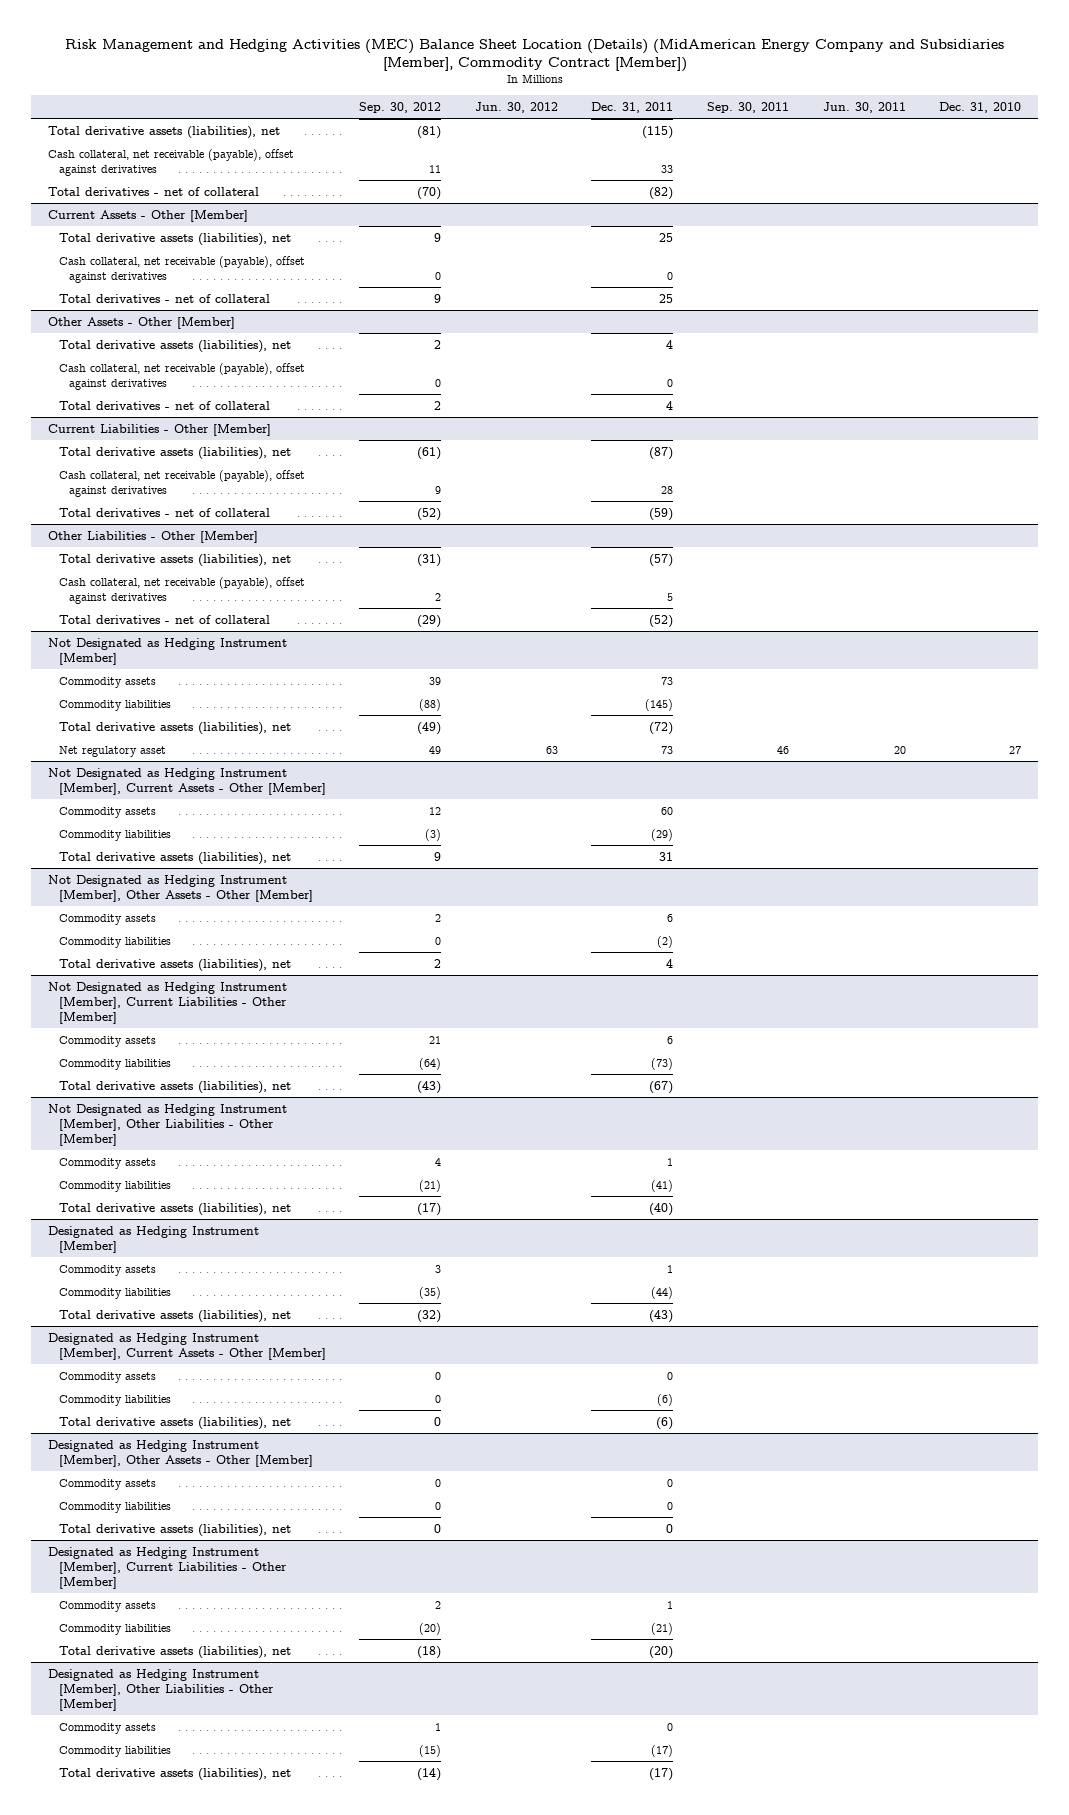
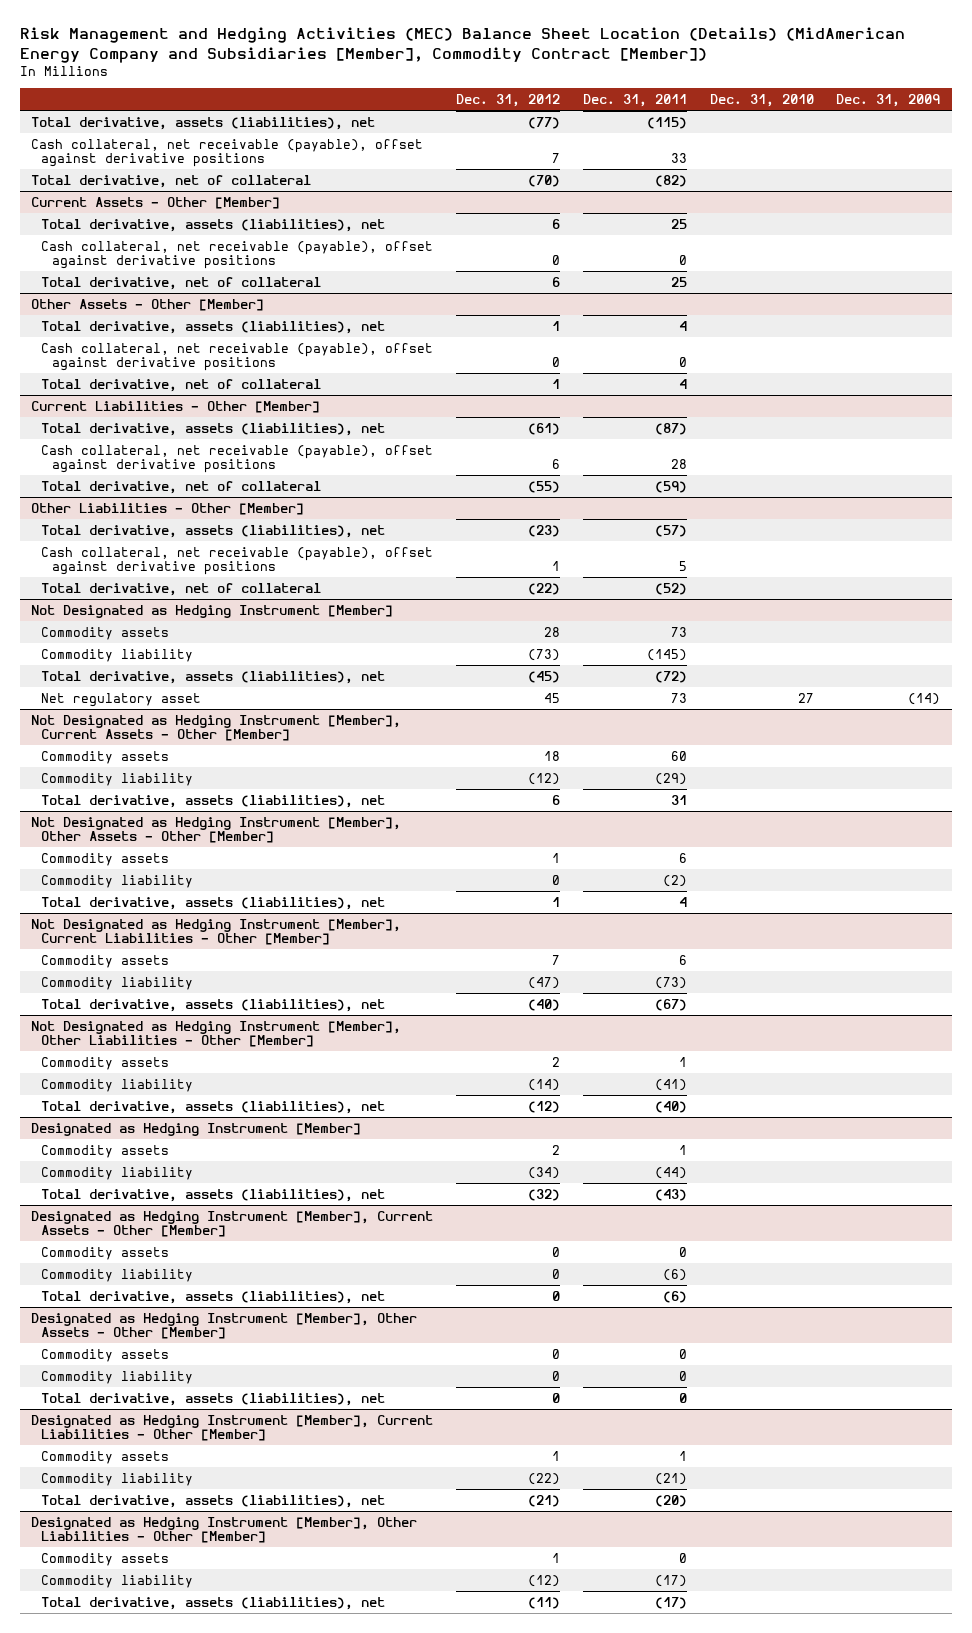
- | Sep. 30, 2012 | Jun. 30, 2012 | Dec. 31, 2011 | Sep. 30, 2011 | Jun. 30, 2011 | Dec. 31, 2010
+ | Dec. 31, 2012 | Dec. 31, 2011 | Dec. 31, 2010 | Dec. 31, 2009
- Total derivative assets (liabilities), net | (81) | | (115) | | |
- Cash collateral, net receivable (payable), offset against derivatives | 11 | | 33 | | |
- Total derivatives - net of collateral | (70) | | (82) | | |
+ Total derivative, assets (liabilities), net | (77) | (115) | |
+ Cash collateral, net receivable (payable), offset against derivative positions | 7 | 33 | |
+ Total derivative, net of collateral | (70) | (82) | |
@ Current Assets - Other [Member]
- Total derivative assets (liabilities), net | 9 | | 25 | | |
- Cash collateral, net receivable (payable), offset against derivatives | 0 | | 0 | | |
- Total derivatives - net of collateral | 9 | | 25 | | |
+ Total derivative, assets (liabilities), net | 6 | 25 | |
+ Cash collateral, net receivable (payable), offset against derivative positions | 0 | 0 | |
+ Total derivative, net of collateral | 6 | 25 | |
@ Other Assets - Other [Member]
- Total derivative assets (liabilities), net | 2 | | 4 | | |
- Cash collateral, net receivable (payable), offset against derivatives | 0 | | 0 | | |
- Total derivatives - net of collateral | 2 | | 4 | | |
+ Total derivative, assets (liabilities), net | 1 | 4 | |
+ Cash collateral, net receivable (payable), offset against derivative positions | 0 | 0 | |
+ Total derivative, net of collateral | 1 | 4 | |
@ Current Liabilities - Other [Member]
- Total derivative assets (liabilities), net | (61) | | (87) | | |
- Cash collateral, net receivable (payable), offset against derivatives | 9 | | 28 | | |
- Total derivatives - net of collateral | (52) | | (59) | | |
+ Total derivative, assets (liabilities), net | (61) | (87) | |
+ Cash collateral, net receivable (payable), offset against derivative positions | 6 | 28 | |
+ Total derivative, net of collateral | (55) | (59) | |
@ Other Liabilities - Other [Member]
- Total derivative assets (liabilities), net | (31) | | (57) | | |
- Cash collateral, net receivable (payable), offset against derivatives | 2 | | 5 | | |
- Total derivatives - net of collateral | (29) | | (52) | | |
+ Total derivative, assets (liabilities), net | (23) | (57) | |
+ Cash collateral, net receivable (payable), offset against derivative positions | 1 | 5 | |
+ Total derivative, net of collateral | (22) | (52) | |
@ Not Designated as Hedging Instrument [Member]
- Commodity liabilities | (88) | | (145) | | |
- Total derivative assets (liabilities), net | (49) | | (72) | | |
+ Commodity liability | (73) | (145) | |
+ Total derivative, assets (liabilities), net | (45) | (72) | |
@ Not Designated as Hedging Instrument [Member], Current Assets - Other [Member]
- Commodity liabilities | (3) | | (29) | | |
- Total derivative assets (liabilities), net | 9 | | 31 | | |
+ Commodity liability | (12) | (29) | |
+ Total derivative, assets (liabilities), net | 6 | 31 | |
@ Not Designated as Hedging Instrument [Member], Other Assets - Other [Member]
- Commodity liabilities | 0 | | (2) | | |
- Total derivative assets (liabilities), net | 2 | | 4 | | |
+ Commodity liability | 0 | (2) | |
+ Total derivative, assets (liabilities), net | 1 | 4 | |
@ Not Designated as Hedging Instrument [Member], Current Liabilities - Other [Member]
- Commodity liabilities | (64) | | (73) | | |
- Total derivative assets (liabilities), net | (43) | | (67) | | |
+ Commodity liability | (47) | (73) | |
+ Total derivative, assets (liabilities), net | (40) | (67) | |
@ Not Designated as Hedging Instrument [Member], Other Liabilities - Other [Member]
- Commodity liabilities | (21) | | (41) | | |
- Total derivative assets (liabilities), net | (17) | | (40) | | |
+ Commodity liability | (14) | (41) | |
+ Total derivative, assets (liabilities), net | (12) | (40) | |
@ Designated as Hedging Instrument [Member]
- Commodity liabilities | (35) | | (44) | | |
- Total derivative assets (liabilities), net | (32) | | (43) | | |
+ Commodity liability | (34) | (44) | |
+ Total derivative, assets (liabilities), net | (32) | (43) | |
@ Designated as Hedging Instrument [Member], Current Assets - Other [Member]
- Commodity liabilities | 0 | | (6) | | |
- Total derivative assets (liabilities), net | 0 | | (6) | | |
+ Commodity liability | 0 | (6) | |
+ Total derivative, assets (liabilities), net | 0 | (6) | |
@ Designated as Hedging Instrument [Member], Other Assets - Other [Member]
- Commodity liabilities | 0 | | 0 | | |
- Total derivative assets (liabilities), net | 0 | | 0 | | |
+ Commodity liability | 0 | 0 | |
+ Total derivative, assets (liabilities), net | 0 | 0 | |
@ Designated as Hedging Instrument [Member], Current Liabilities - Other [Member]
- Commodity liabilities | (20) | | (21) | | |
- Total derivative assets (liabilities), net | (18) | | (20) | | |
+ Commodity liability | (22) | (21) | |
+ Total derivative, assets (liabilities), net | (21) | (20) | |
@ Designated as Hedging Instrument [Member], Other Liabilities - Other [Member]
- Commodity liabilities | (15) | | (17) | | |
- Total derivative assets (liabilities), net | (14) | | (17) | | |
+ Commodity liability | (12) | (17) | |
+ Total derivative, assets (liabilities), net | (11) | (17) | |

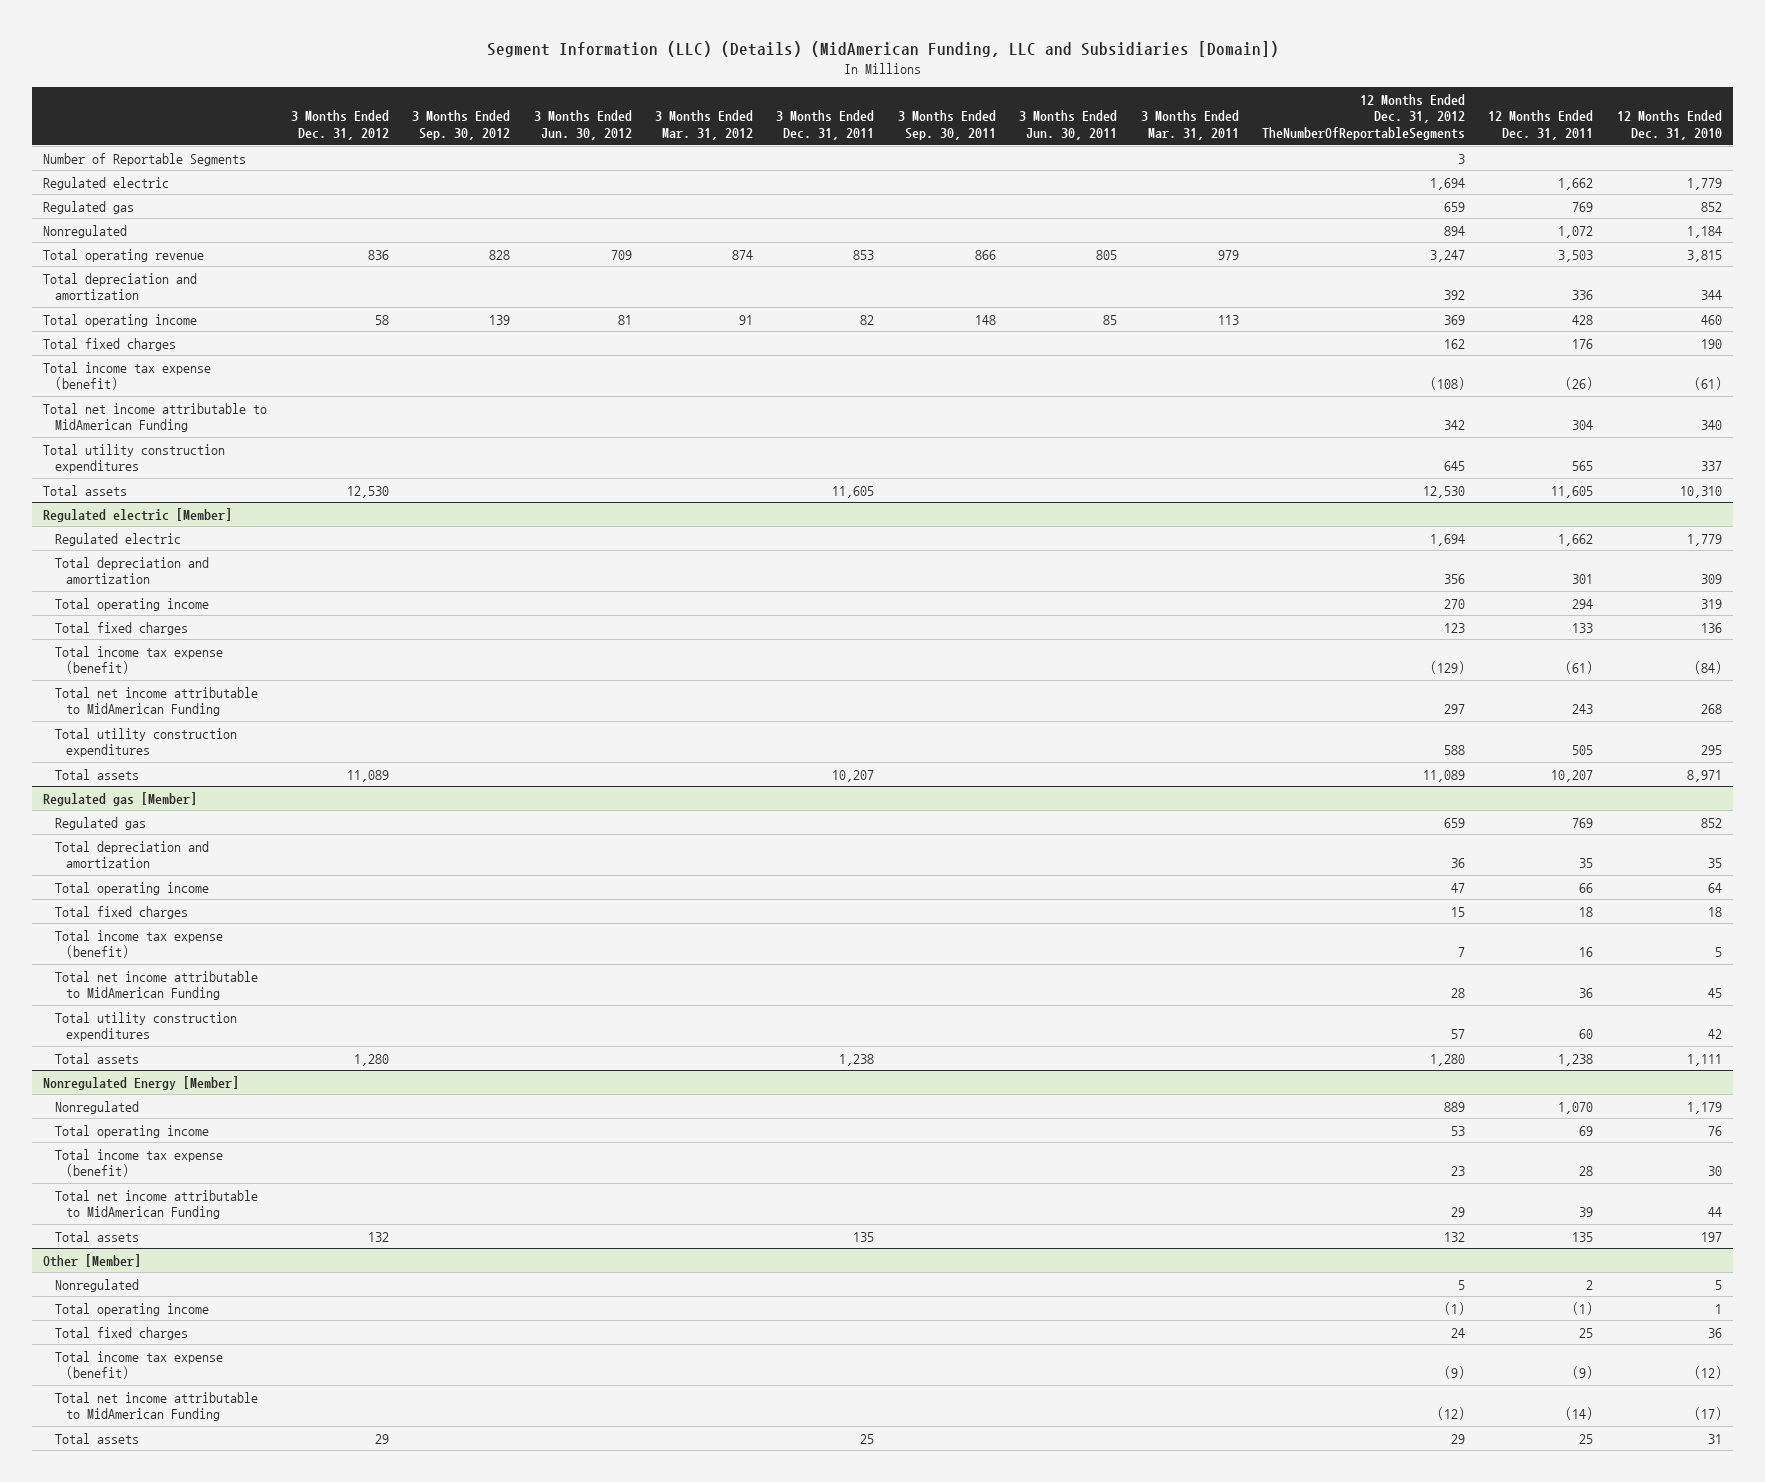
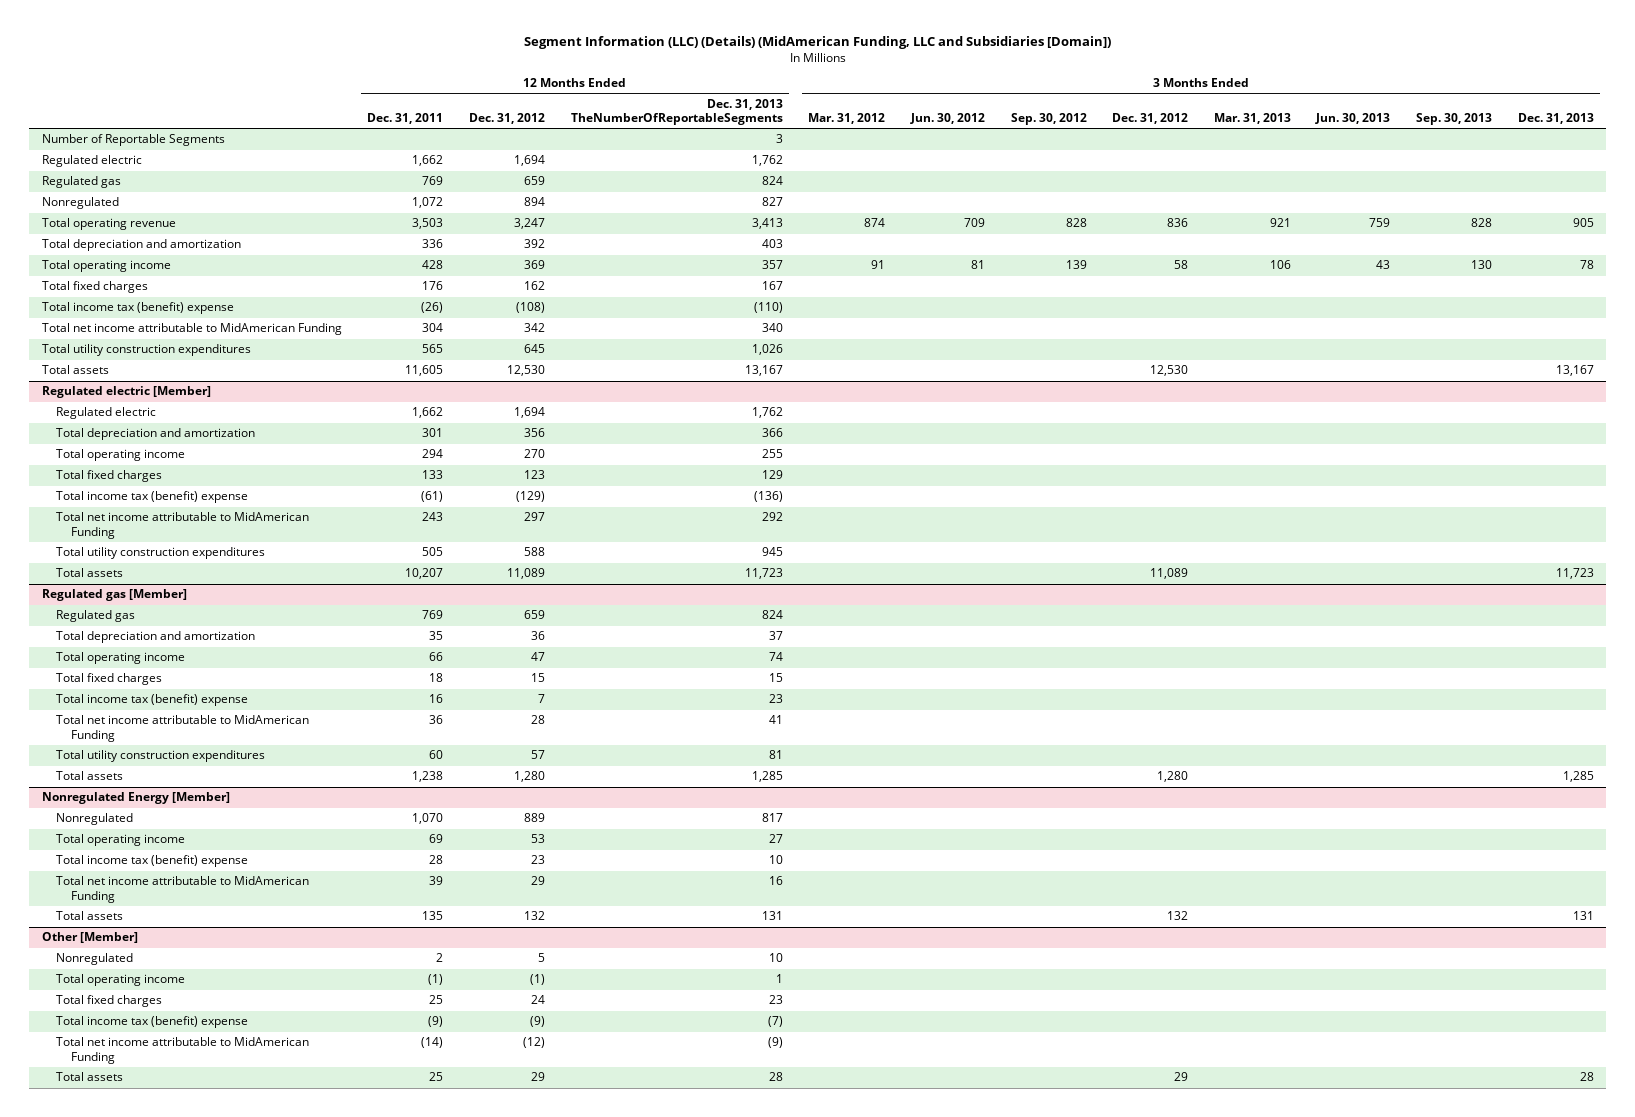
- | 3 Months Ended Dec. 31, 2012 | 3 Months Ended Sep. 30, 2012 | 3 Months Ended Jun. 30, 2012 | 3 Months Ended Mar. 31, 2012 | 3 Months Ended Dec. 31, 2011 | 3 Months Ended Sep. 30, 2011 | 3 Months Ended Jun. 30, 2011 | 3 Months Ended Mar. 31, 2011 | 12 Months Ended Dec. 31, 2012 TheNumberOfReportableSegments | 12 Months Ended Dec. 31, 2011 | 12 Months Ended Dec. 31, 2010
+ | 12 Months Ended Dec. 31, 2011 | 12 Months Ended Dec. 31, 2012 | 12 Months Ended Dec. 31, 2013 TheNumberOfReportableSegments | 3 Months Ended Mar. 31, 2012 | 3 Months Ended Jun. 30, 2012 | 3 Months Ended Sep. 30, 2012 | 3 Months Ended Dec. 31, 2012 | 3 Months Ended Mar. 31, 2013 | 3 Months Ended Jun. 30, 2013 | 3 Months Ended Sep. 30, 2013 | 3 Months Ended Dec. 31, 2013
- Total income tax expense (benefit) | | | | | | | | | (108) | (26) | (61)
+ Total income tax (benefit) expense | (26) | (108) | (110) | | | | | | | |
@ Regulated electric [Member]
- Total income tax expense (benefit) | | | | | | | | | (129) | (61) | (84)
+ Total income tax (benefit) expense | (61) | (129) | (136) | | | | | | | |
@ Regulated gas [Member]
- Total income tax expense (benefit) | | | | | | | | | 7 | 16 | 5
+ Total income tax (benefit) expense | 16 | 7 | 23 | | | | | | | |
@ Nonregulated Energy [Member]
- Total income tax expense (benefit) | | | | | | | | | 23 | 28 | 30
+ Total income tax (benefit) expense | 28 | 23 | 10 | | | | | | | |
@ Other [Member]
- Total income tax expense (benefit) | | | | | | | | | (9) | (9) | (12)
+ Total income tax (benefit) expense | (9) | (9) | (7) | | | | | | | |

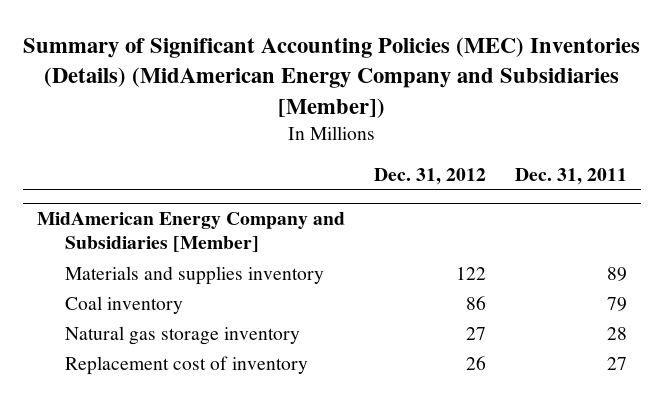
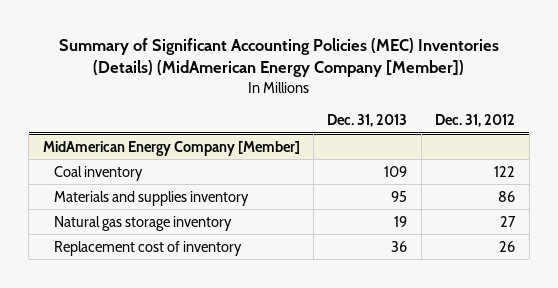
- Summary of Significant Accounting Policies (MEC) Inventories (Details) (MidAmerican Energy Company and Subsidiaries [Member])
+ Summary of Significant Accounting Policies (MEC) Inventories (Details) (MidAmerican Energy Company [Member])
- | Dec. 31, 2012 | Dec. 31, 2011
+ | Dec. 31, 2013 | Dec. 31, 2012
- MidAmerican Energy Company and Subsidiaries [Member]
- Materials and supplies inventory | 122 | 89
- Coal inventory | 86 | 79
+ MidAmerican Energy Company [Member]
+ Coal inventory | 109 | 122
+ Materials and supplies inventory | 95 | 86

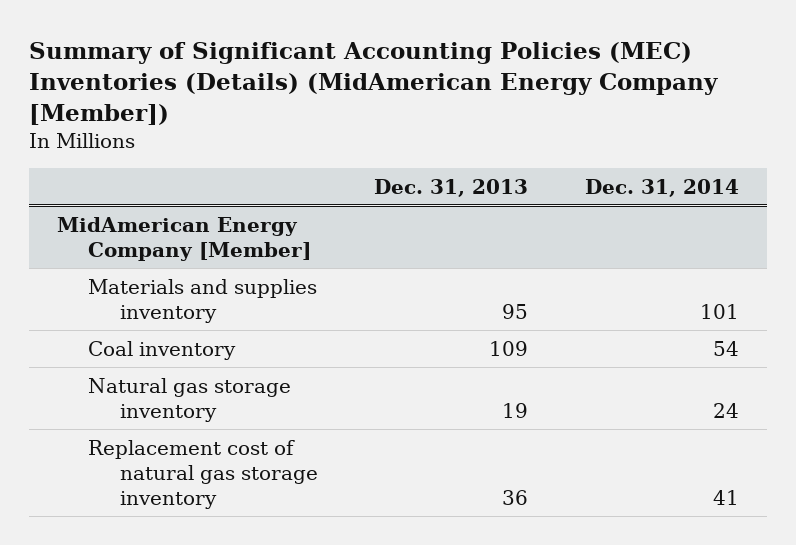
- | Dec. 31, 2013 | Dec. 31, 2012
+ | Dec. 31, 2013 | Dec. 31, 2014
@ MidAmerican Energy Company [Member]
moved down: Coal inventory | 109 | 54
- Replacement cost of inventory | 36 | 26
+ Replacement cost of natural gas storage inventory | 36 | 41

